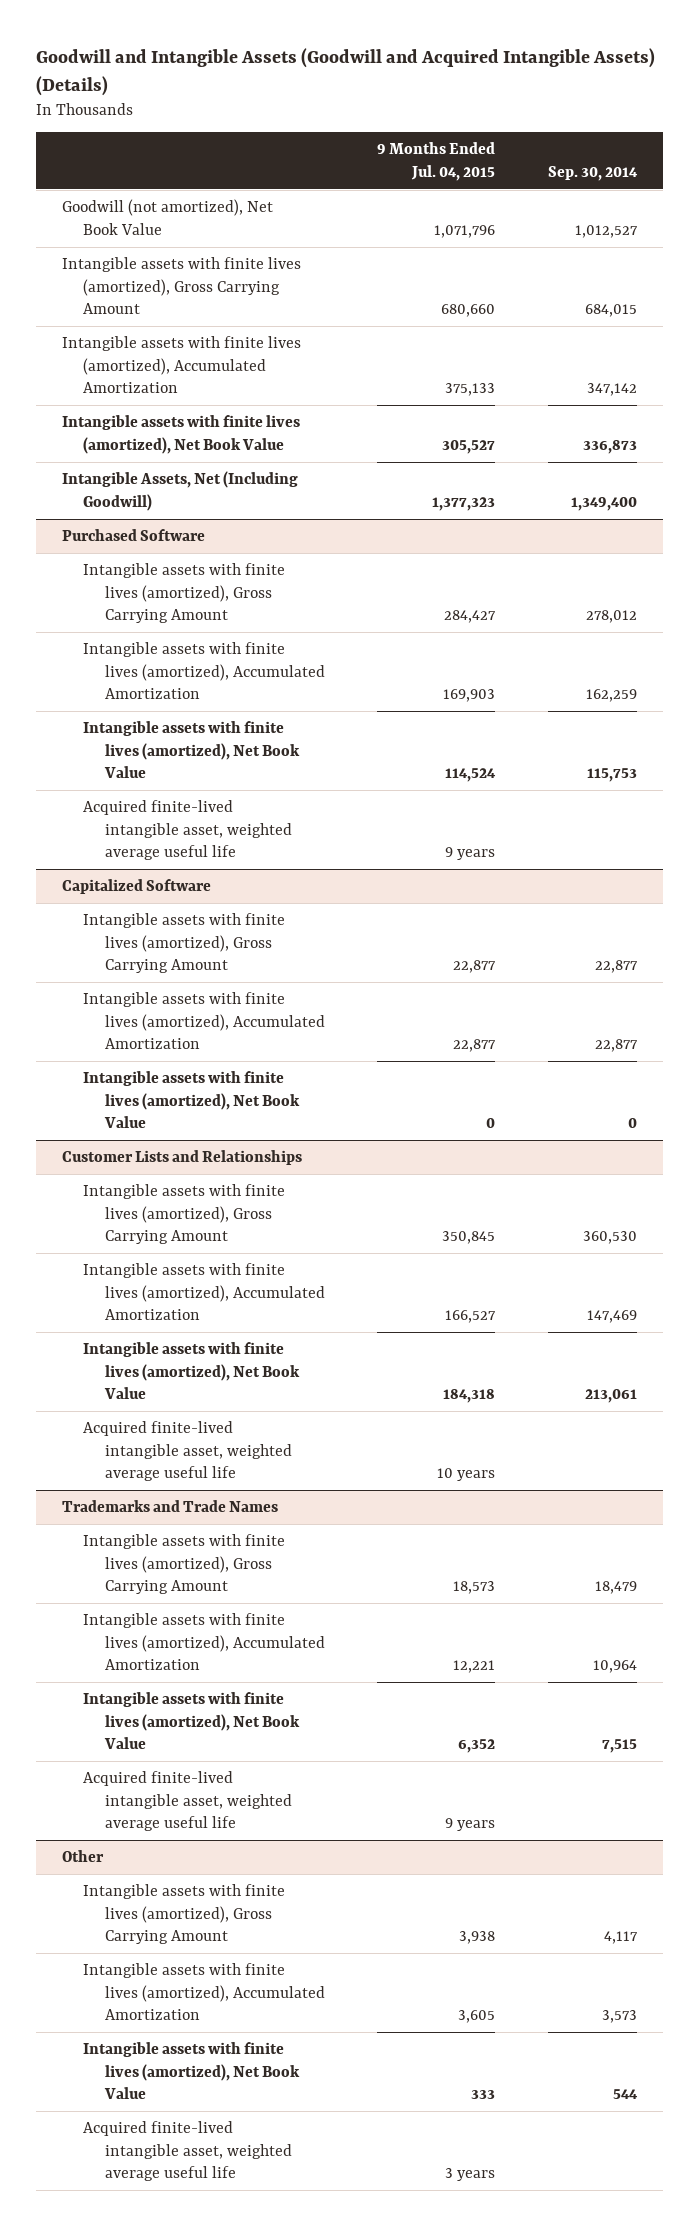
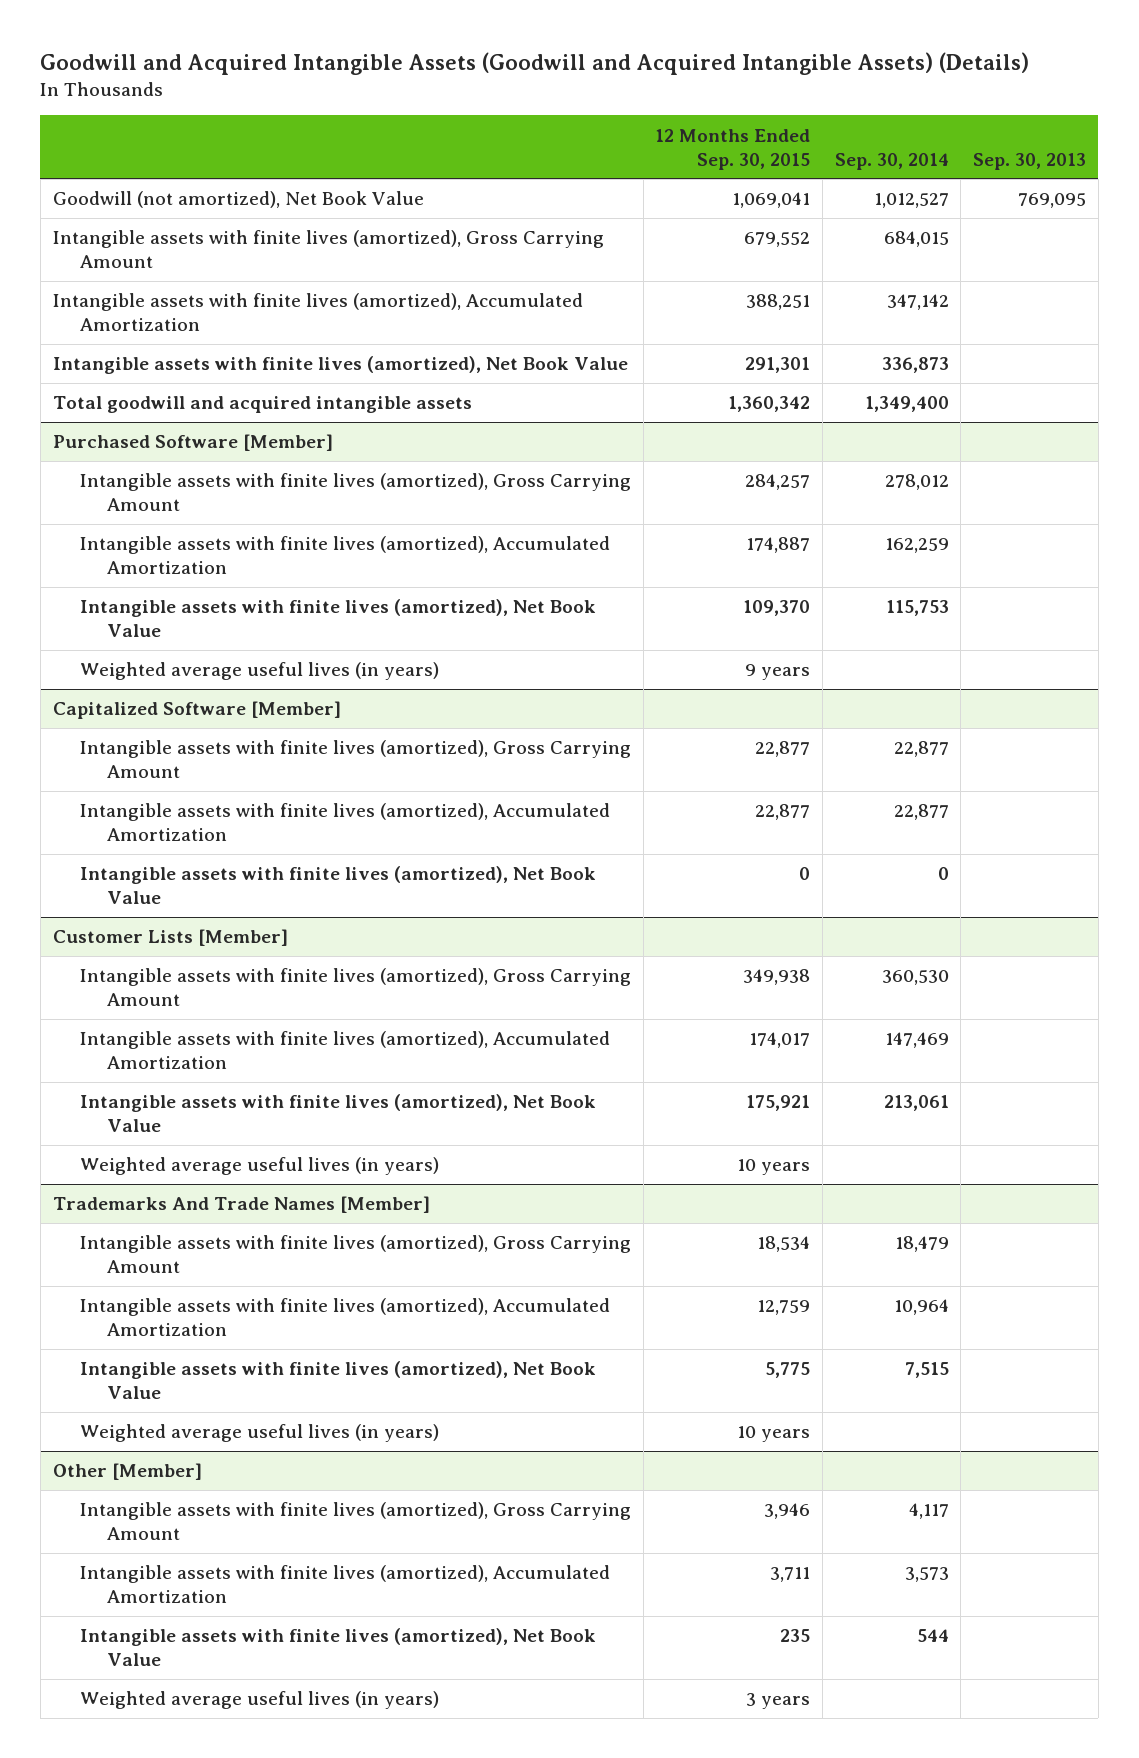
- Goodwill and Intangible Assets (Goodwill and Acquired Intangible Assets) (Details)
+ Goodwill and Acquired Intangible Assets (Goodwill and Acquired Intangible Assets) (Details)
- | 9 Months Ended Jul. 04, 2015 | Sep. 30, 2014
+ | 12 Months Ended Sep. 30, 2015 | Sep. 30, 2014 | Sep. 30, 2013
- Intangible Assets, Net (Including Goodwill) | 1,377,323 | 1,349,400
- Purchased Software
+ Total goodwill and acquired intangible assets | 1,360,342 | 1,349,400 |
+ Purchased Software [Member]
- Acquired finite-lived intangible asset, weighted average useful life | 9 years |
- Capitalized Software
+ Weighted average useful lives (in years) | 9 years | |
+ Capitalized Software [Member]
- Customer Lists and Relationships
+ Customer Lists [Member]
- Acquired finite-lived intangible asset, weighted average useful life | 10 years |
- Trademarks and Trade Names
+ Weighted average useful lives (in years) | 10 years | |
+ Trademarks And Trade Names [Member]
- Acquired finite-lived intangible asset, weighted average useful life | 9 years |
- Other
+ Weighted average useful lives (in years) | 10 years | |
+ Other [Member]
- Acquired finite-lived intangible asset, weighted average useful life | 3 years |
+ Weighted average useful lives (in years) | 3 years | |

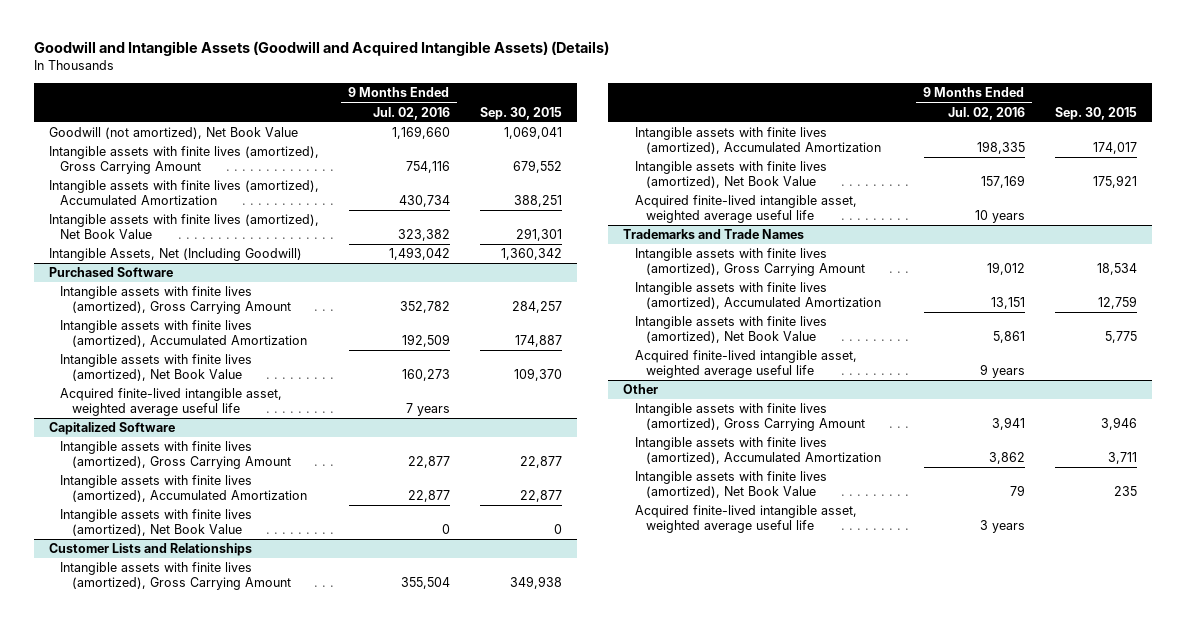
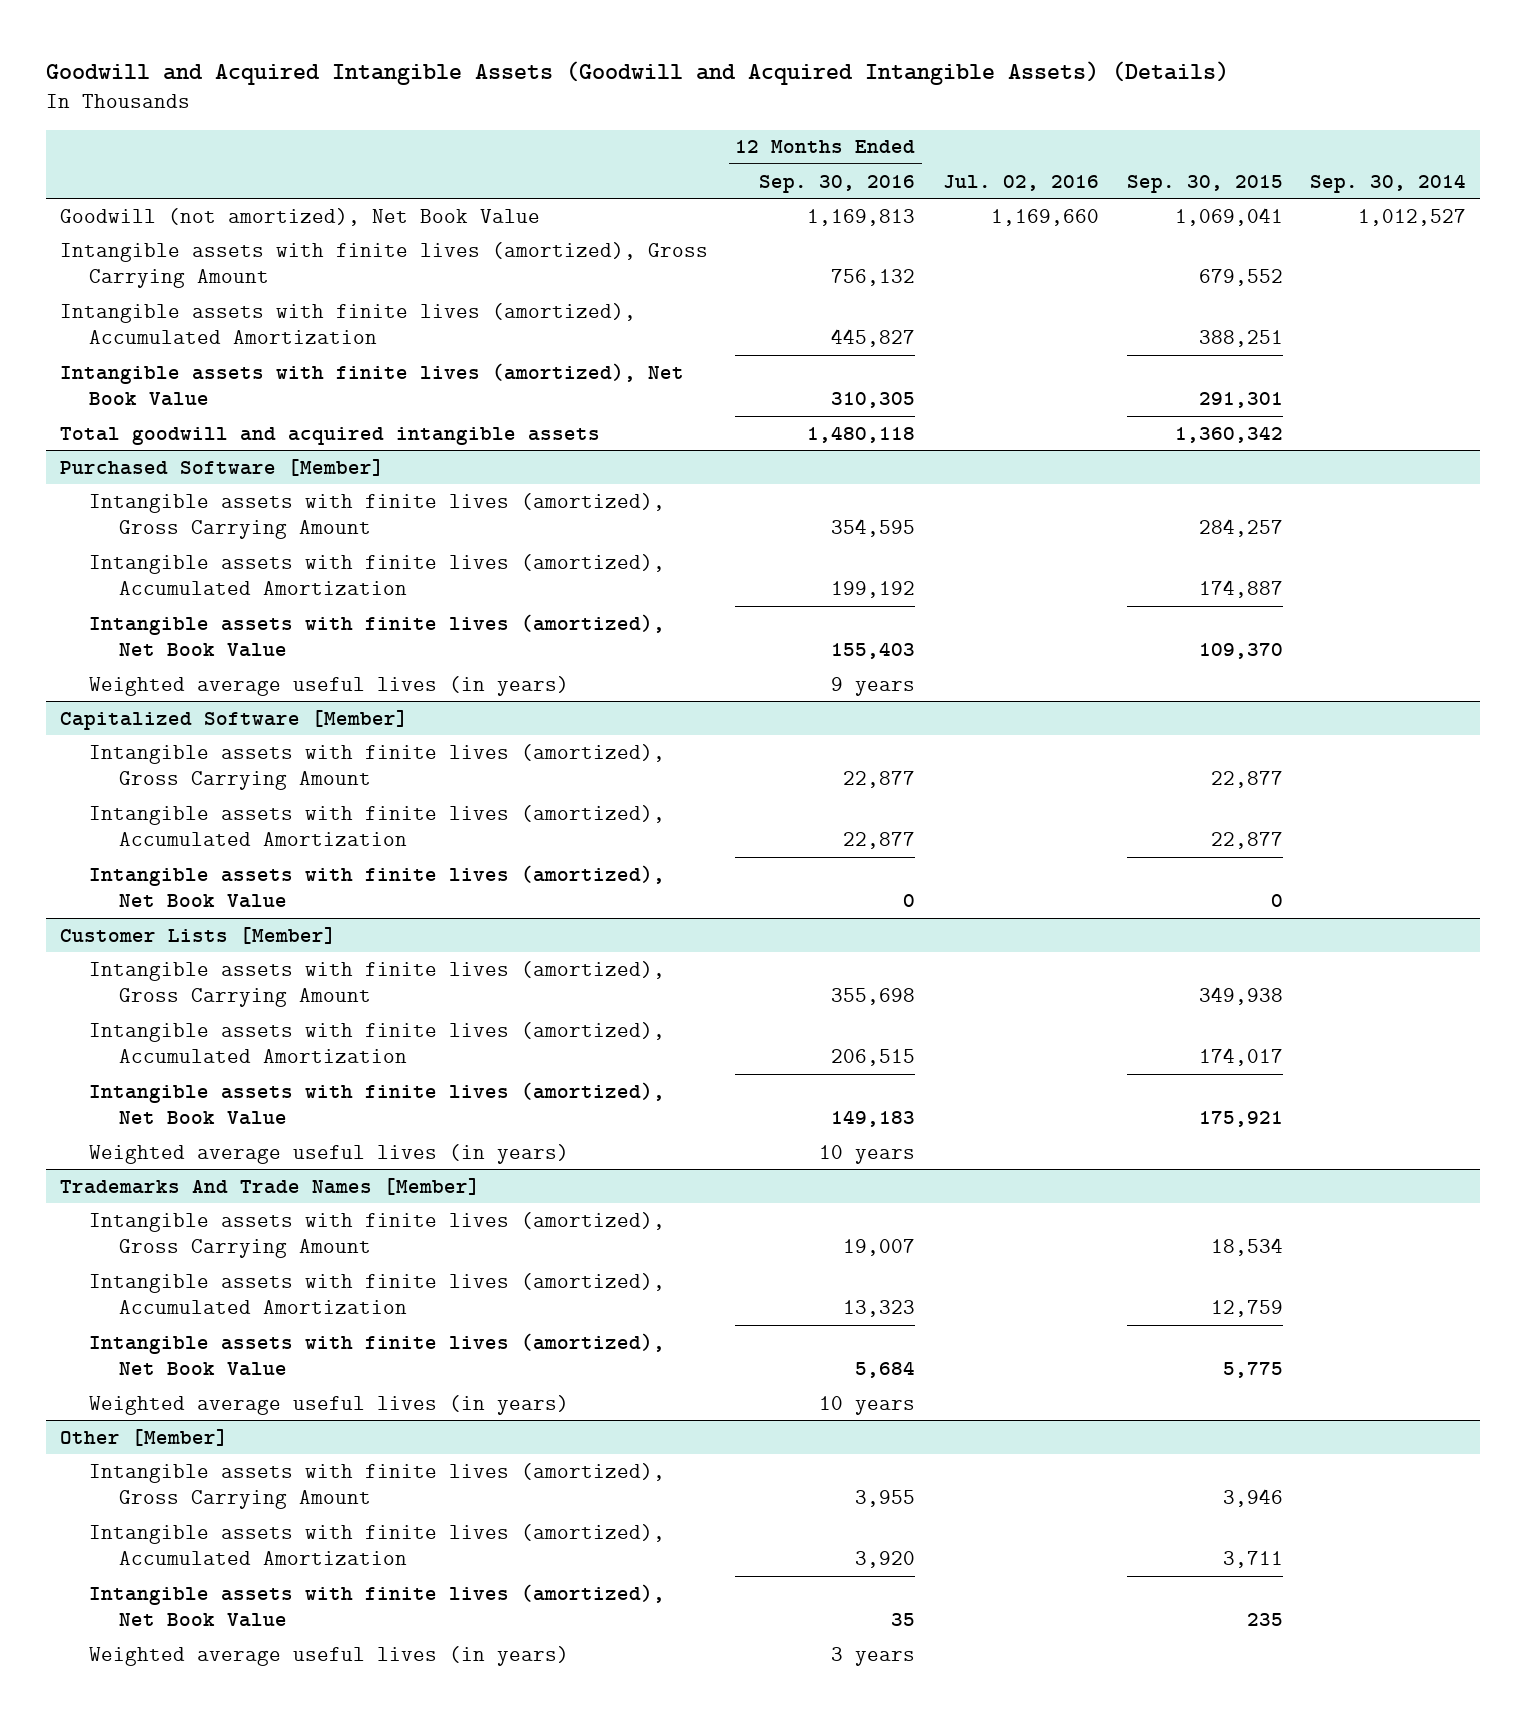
- Goodwill and Intangible Assets (Goodwill and Acquired Intangible Assets) (Details)
+ Goodwill and Acquired Intangible Assets (Goodwill and Acquired Intangible Assets) (Details)
- | 9 Months Ended Jul. 02, 2016 | Sep. 30, 2015
+ | 12 Months Ended Sep. 30, 2016 | Jul. 02, 2016 | Sep. 30, 2015 | Sep. 30, 2014
- Intangible Assets, Net (Including Goodwill) | 1,493,042 | 1,360,342
- Purchased Software
+ Total goodwill and acquired intangible assets | 1,480,118 | | 1,360,342 |
+ Purchased Software [Member]
- Acquired finite-lived intangible asset, weighted average useful life | 7 years |
- Capitalized Software
+ Weighted average useful lives (in years) | 9 years | | |
+ Capitalized Software [Member]
- Customer Lists and Relationships
+ Customer Lists [Member]
- Acquired finite-lived intangible asset, weighted average useful life | 10 years |
- Trademarks and Trade Names
+ Weighted average useful lives (in years) | 10 years | | |
+ Trademarks And Trade Names [Member]
- Acquired finite-lived intangible asset, weighted average useful life | 9 years |
- Other
+ Weighted average useful lives (in years) | 10 years | | |
+ Other [Member]
- Acquired finite-lived intangible asset, weighted average useful life | 3 years |
+ Weighted average useful lives (in years) | 3 years | | |

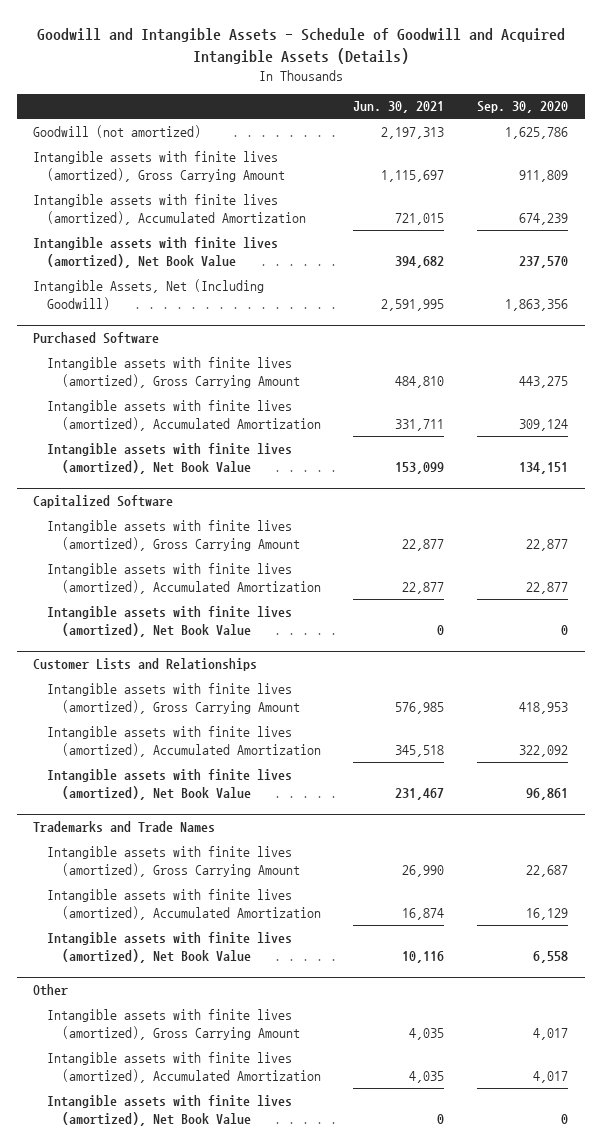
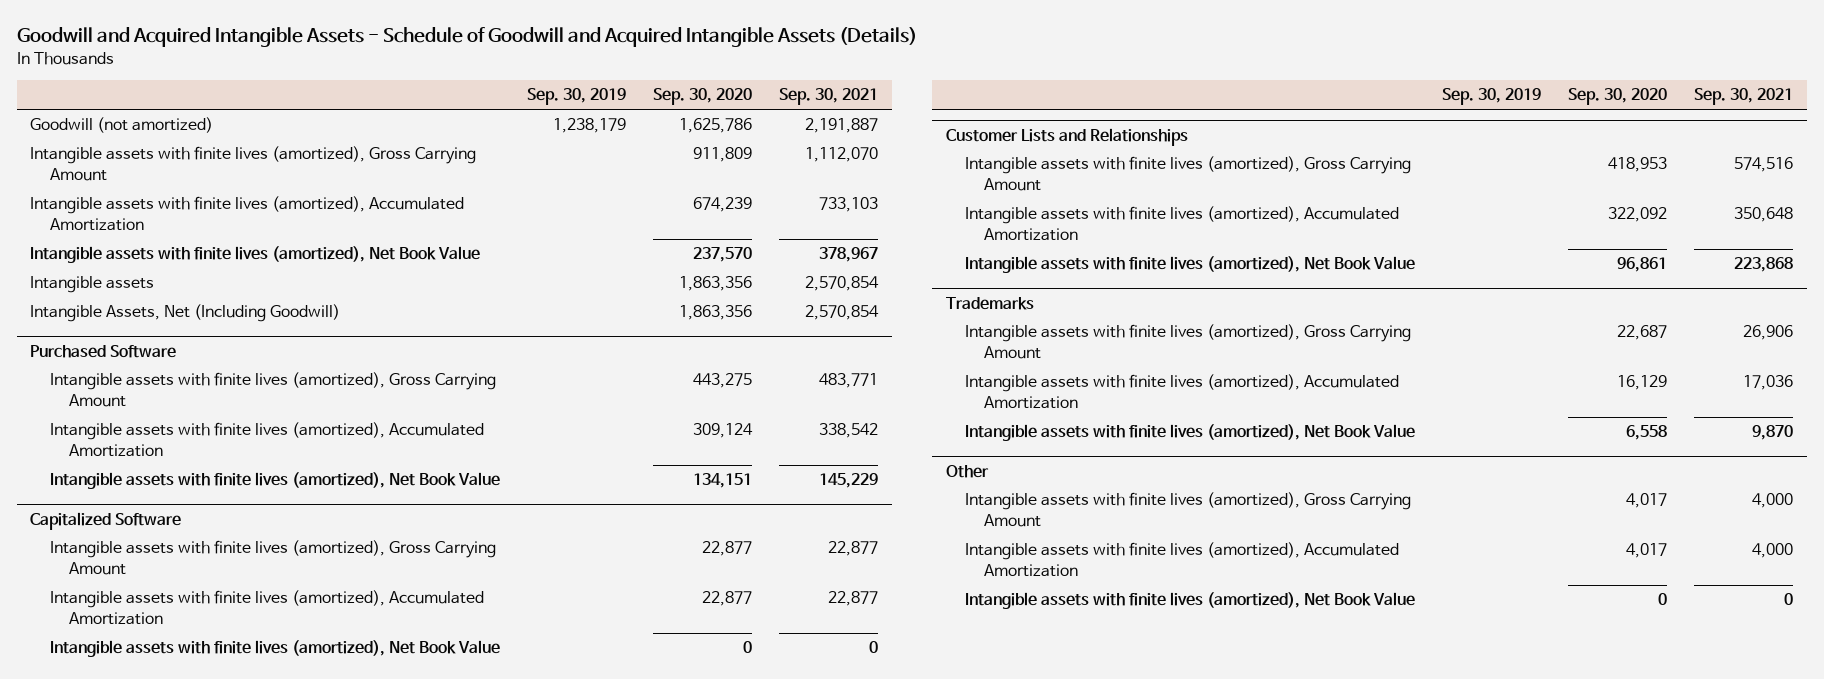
- Goodwill and Intangible Assets - Schedule of Goodwill and Acquired Intangible Assets (Details)
+ Goodwill and Acquired Intangible Assets - Schedule of Goodwill and Acquired Intangible Assets (Details)
- | Jun. 30, 2021 | Sep. 30, 2020
+ | Sep. 30, 2019 | Sep. 30, 2020 | Sep. 30, 2021
+ Intangible assets | | 1,863,356 | 2,570,854
- Trademarks and Trade Names
+ Trademarks

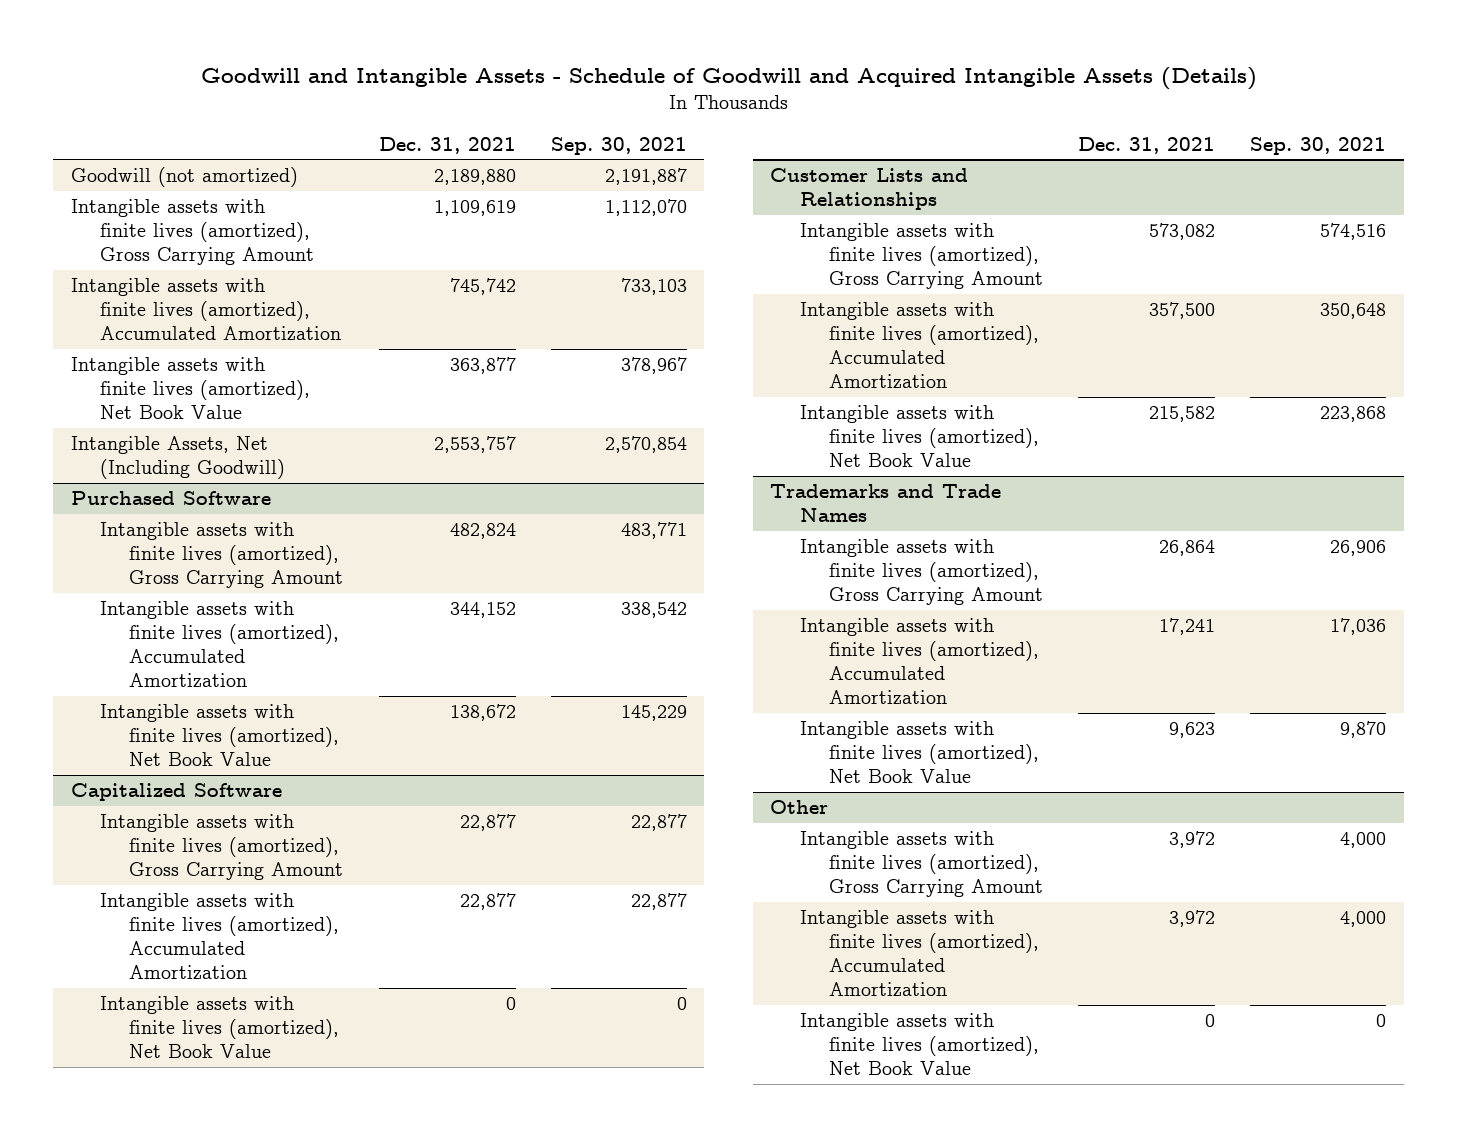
- Goodwill and Acquired Intangible Assets - Schedule of Goodwill and Acquired Intangible Assets (Details)
+ Goodwill and Intangible Assets - Schedule of Goodwill and Acquired Intangible Assets (Details)
- | Sep. 30, 2019 | Sep. 30, 2020 | Sep. 30, 2021
+ | Dec. 31, 2021 | Sep. 30, 2021
- Intangible assets | | 1,863,356 | 2,570,854
- Trademarks
+ Trademarks and Trade Names

